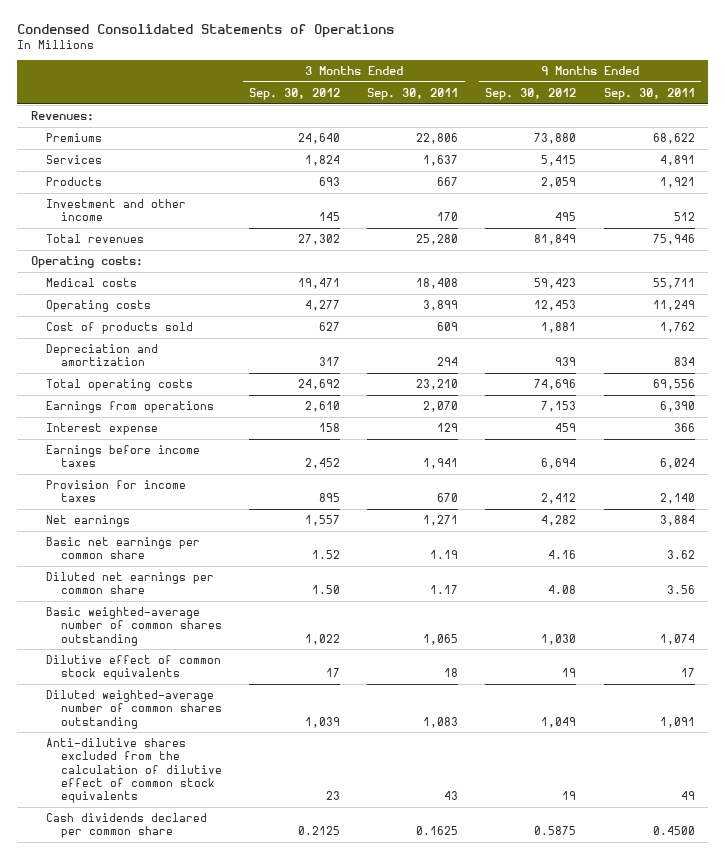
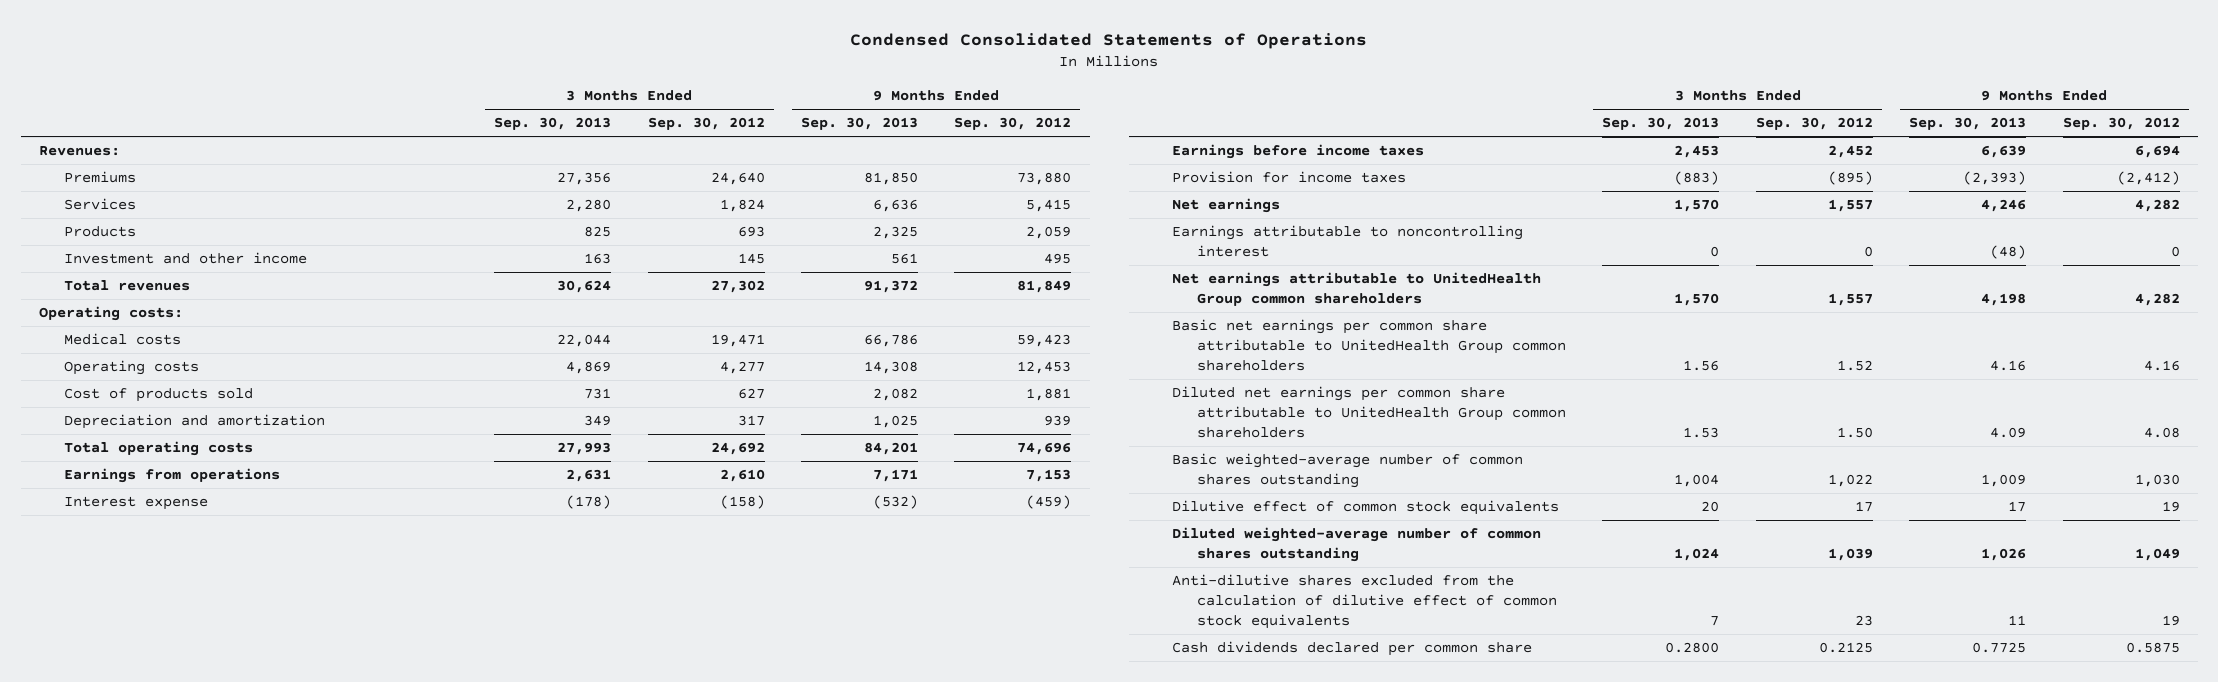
- | 3 Months Ended Sep. 30, 2012 | 3 Months Ended Sep. 30, 2011 | 9 Months Ended Sep. 30, 2012 | 9 Months Ended Sep. 30, 2011
+ | 3 Months Ended Sep. 30, 2013 | 3 Months Ended Sep. 30, 2012 | 9 Months Ended Sep. 30, 2013 | 9 Months Ended Sep. 30, 2012
- Interest expense | 158 | 129 | 459 | 366
+ Interest expense | (178) | (158) | (532) | (459)
- Provision for income taxes | 895 | 670 | 2,412 | 2,140
+ Provision for income taxes | (883) | (895) | (2,393) | (2,412)
- Basic net earnings per common share | 1.52 | 1.19 | 4.16 | 3.62
- Diluted net earnings per common share | 1.50 | 1.17 | 4.08 | 3.56
+ Earnings attributable to noncontrolling interest | 0 | 0 | (48) | 0
+ Net earnings attributable to UnitedHealth Group common shareholders | 1,570 | 1,557 | 4,198 | 4,282
+ Basic net earnings per common share attributable to UnitedHealth Group common shareholders | 1.56 | 1.52 | 4.16 | 4.16
+ Diluted net earnings per common share attributable to UnitedHealth Group common shareholders | 1.53 | 1.50 | 4.09 | 4.08

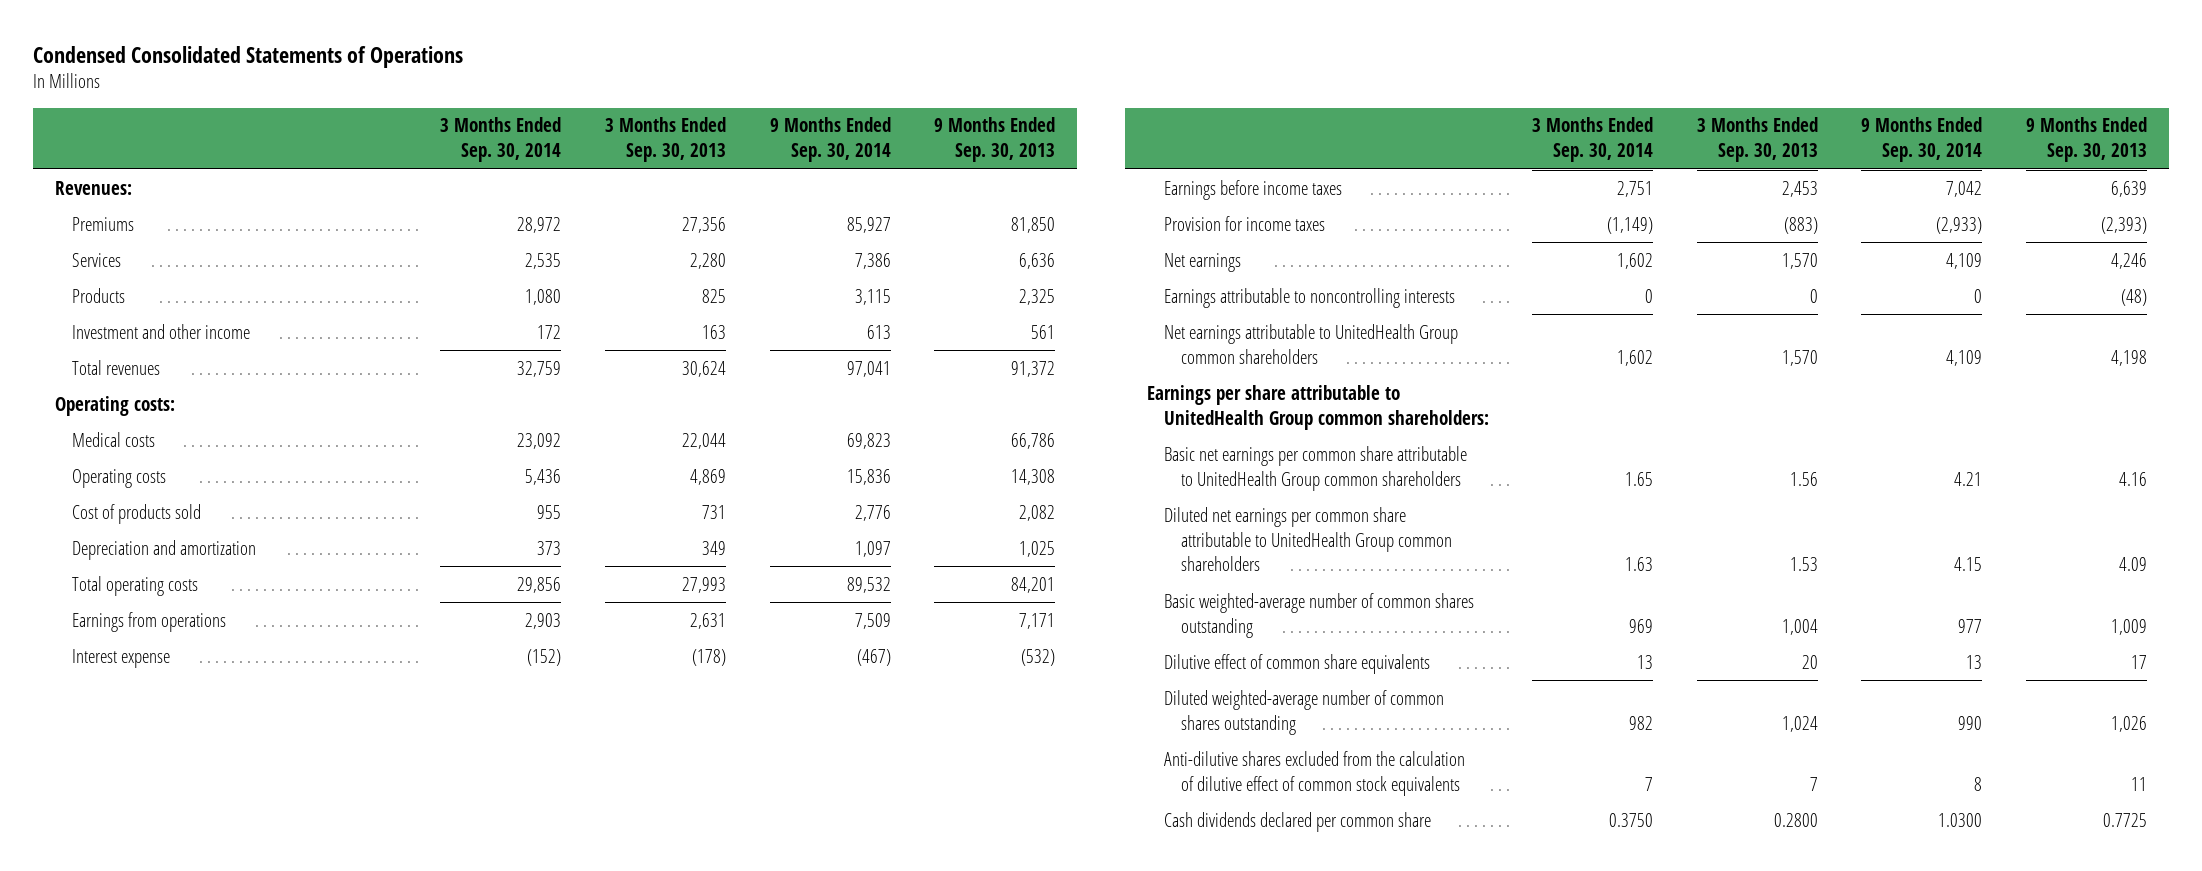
- | 3 Months Ended Sep. 30, 2013 | 3 Months Ended Sep. 30, 2012 | 9 Months Ended Sep. 30, 2013 | 9 Months Ended Sep. 30, 2012
+ | 3 Months Ended Sep. 30, 2014 | 3 Months Ended Sep. 30, 2013 | 9 Months Ended Sep. 30, 2014 | 9 Months Ended Sep. 30, 2013
- Earnings attributable to noncontrolling interest | 0 | 0 | (48) | 0
+ Earnings attributable to noncontrolling interests | 0 | 0 | 0 | (48)
+ Earnings per share attributable to UnitedHealth Group common shareholders:
- Dilutive effect of common stock equivalents | 20 | 17 | 17 | 19
+ Dilutive effect of common share equivalents | 13 | 20 | 13 | 17

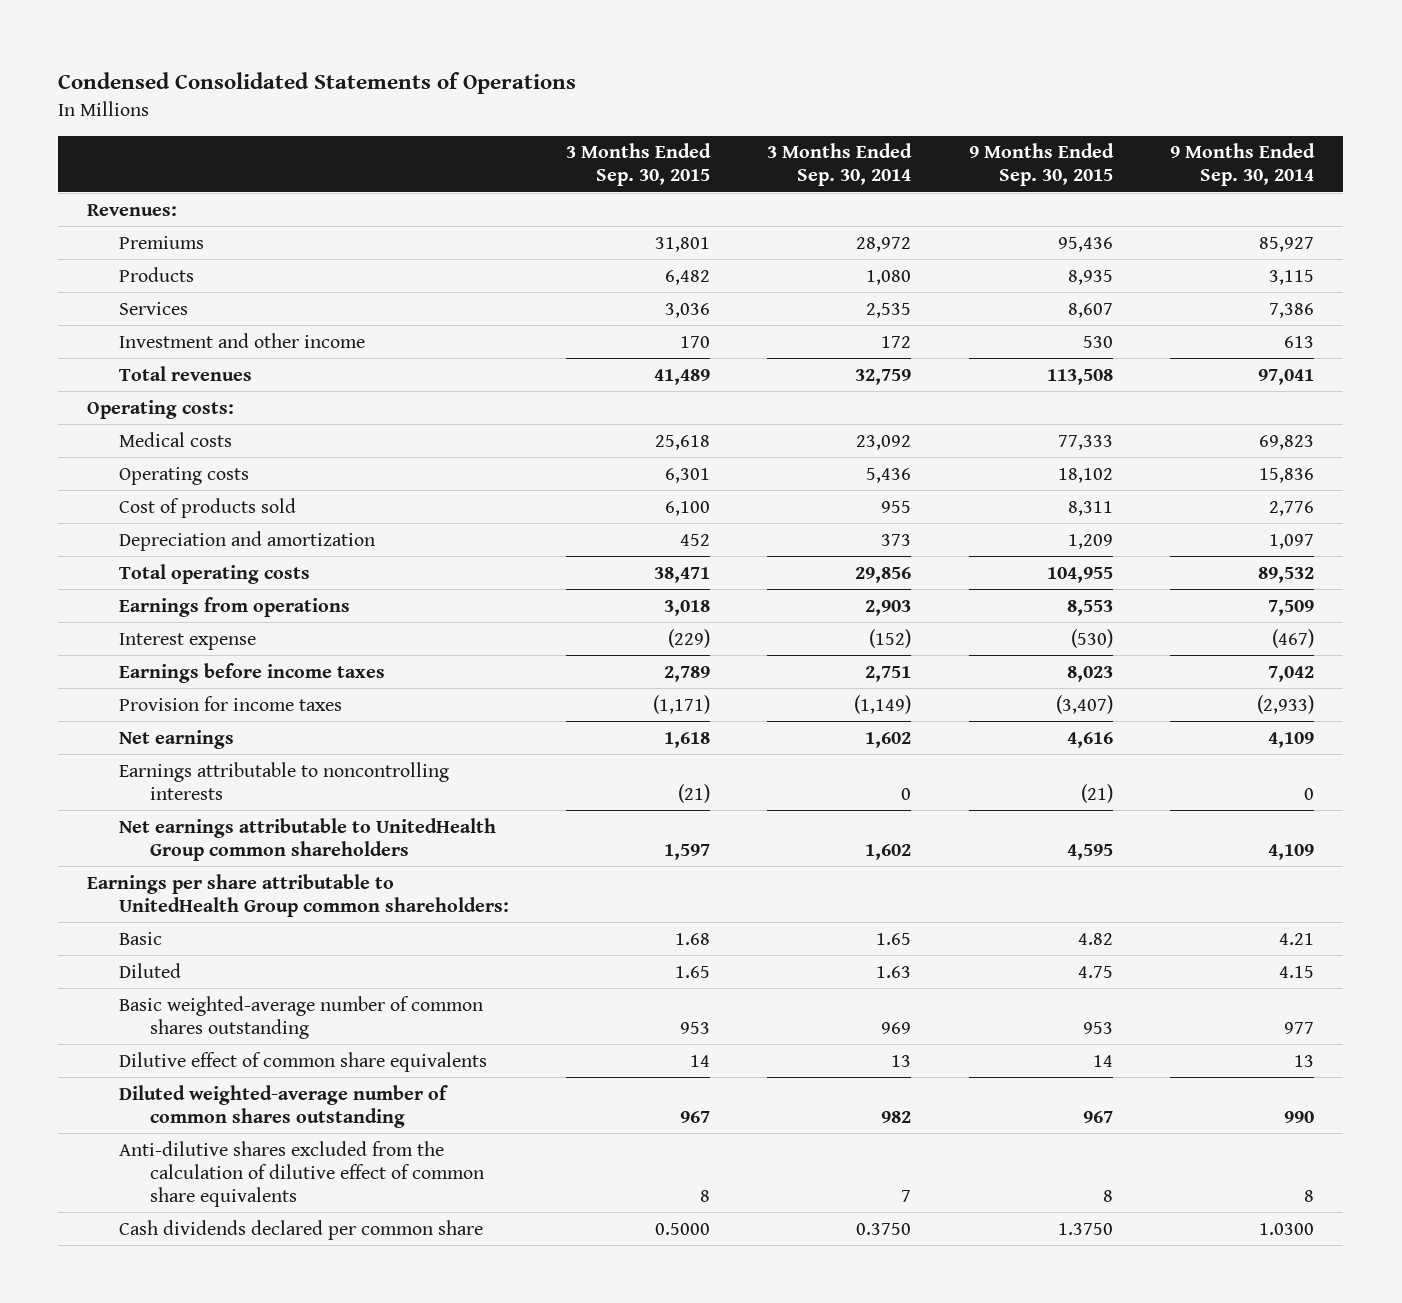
- | 3 Months Ended Sep. 30, 2014 | 3 Months Ended Sep. 30, 2013 | 9 Months Ended Sep. 30, 2014 | 9 Months Ended Sep. 30, 2013
+ | 3 Months Ended Sep. 30, 2015 | 3 Months Ended Sep. 30, 2014 | 9 Months Ended Sep. 30, 2015 | 9 Months Ended Sep. 30, 2014
moved down: Services | 3,036 | 2,535 | 8,607 | 7,386
- Basic net earnings per common share attributable to UnitedHealth Group common shareholders | 1.65 | 1.56 | 4.21 | 4.16
- Diluted net earnings per common share attributable to UnitedHealth Group common shareholders | 1.63 | 1.53 | 4.15 | 4.09
+ Basic | 1.68 | 1.65 | 4.82 | 4.21
+ Diluted | 1.65 | 1.63 | 4.75 | 4.15
- Anti-dilutive shares excluded from the calculation of dilutive effect of common stock equivalents | 7 | 7 | 8 | 11
+ Anti-dilutive shares excluded from the calculation of dilutive effect of common share equivalents | 8 | 7 | 8 | 8

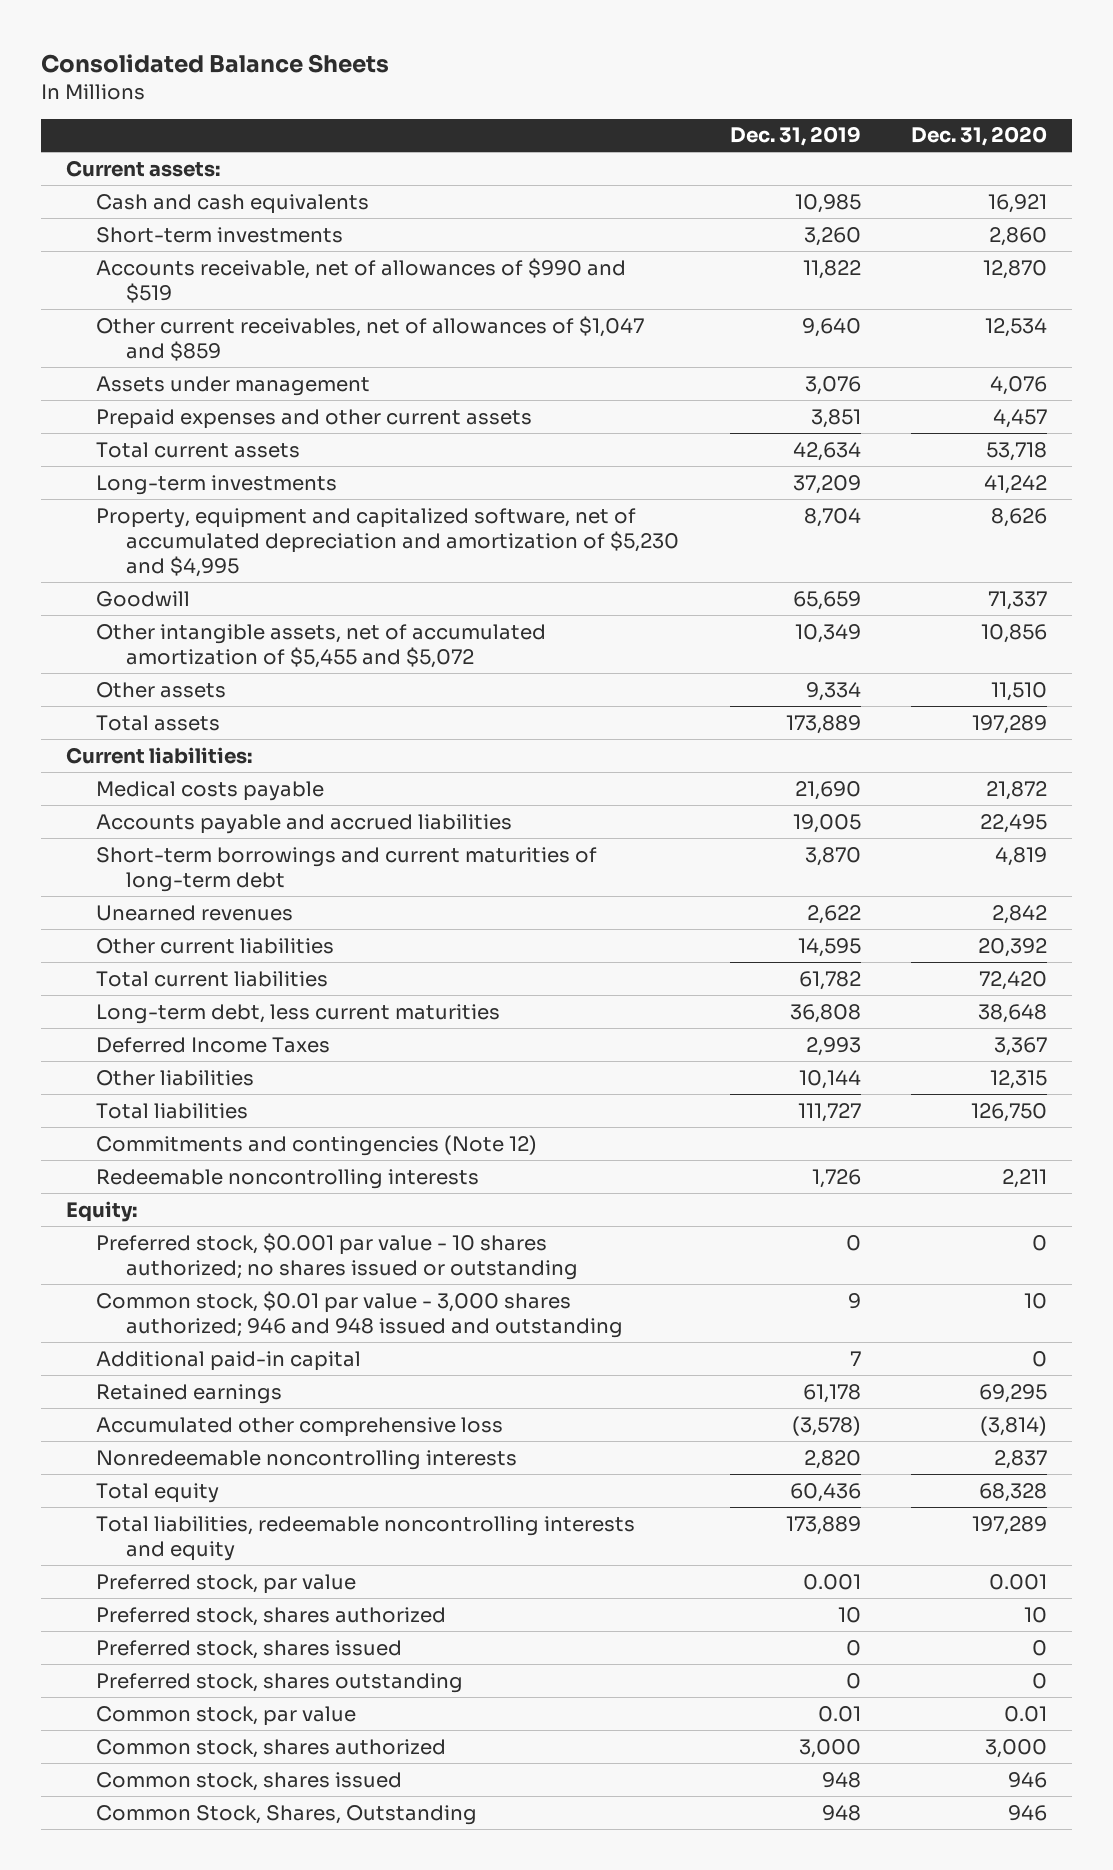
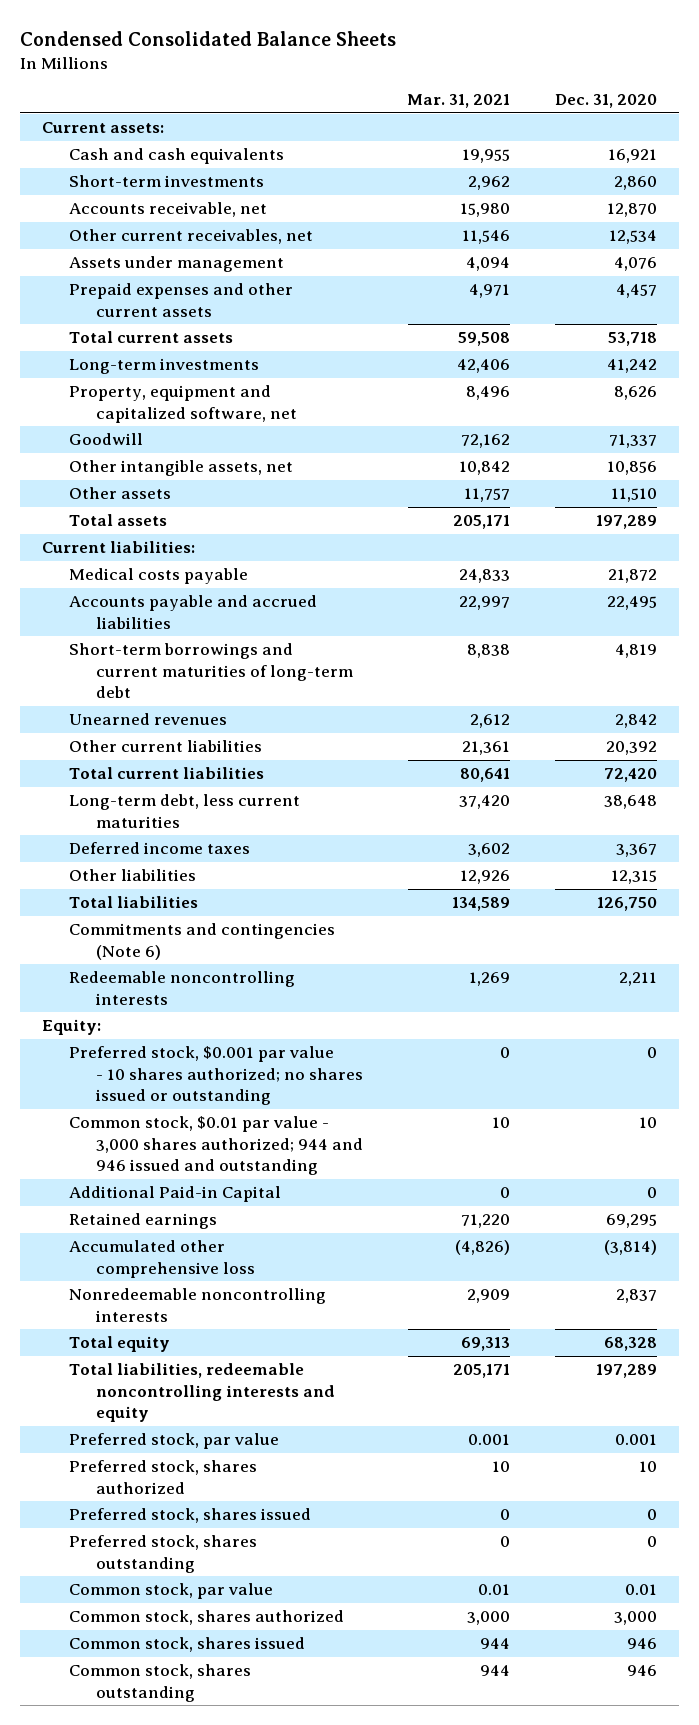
- Consolidated Balance Sheets
+ Condensed Consolidated Balance Sheets
- | Dec. 31, 2019 | Dec. 31, 2020
+ | Mar. 31, 2021 | Dec. 31, 2020
- Accounts receivable, net of allowances of $990 and $519 | 11,822 | 12,870
- Other current receivables, net of allowances of $1,047 and $859 | 9,640 | 12,534
+ Accounts receivable, net | 15,980 | 12,870
+ Other current receivables, net | 11,546 | 12,534
- Property, equipment and capitalized software, net of accumulated depreciation and amortization of $5,230 and $4,995 | 8,704 | 8,626
+ Property, equipment and capitalized software, net | 8,496 | 8,626
- Other intangible assets, net of accumulated amortization of $5,455 and $5,072 | 10,349 | 10,856
+ Other intangible assets, net | 10,842 | 10,856
- Deferred Income Taxes | 2,993 | 3,367
+ Deferred income taxes | 3,602 | 3,367
- Commitments and contingencies (Note 12)
+ Commitments and contingencies (Note 6)
- Common stock, $0.01 par value - 3,000 shares authorized; 946 and 948 issued and outstanding | 9 | 10
- Additional paid-in capital | 7 | 0
+ Common stock, $0.01 par value - 3,000 shares authorized; 944 and 946 issued and outstanding | 10 | 10
+ Additional Paid-in Capital | 0 | 0
- Common Stock, Shares, Outstanding | 948 | 946
+ Common stock, shares outstanding | 944 | 946

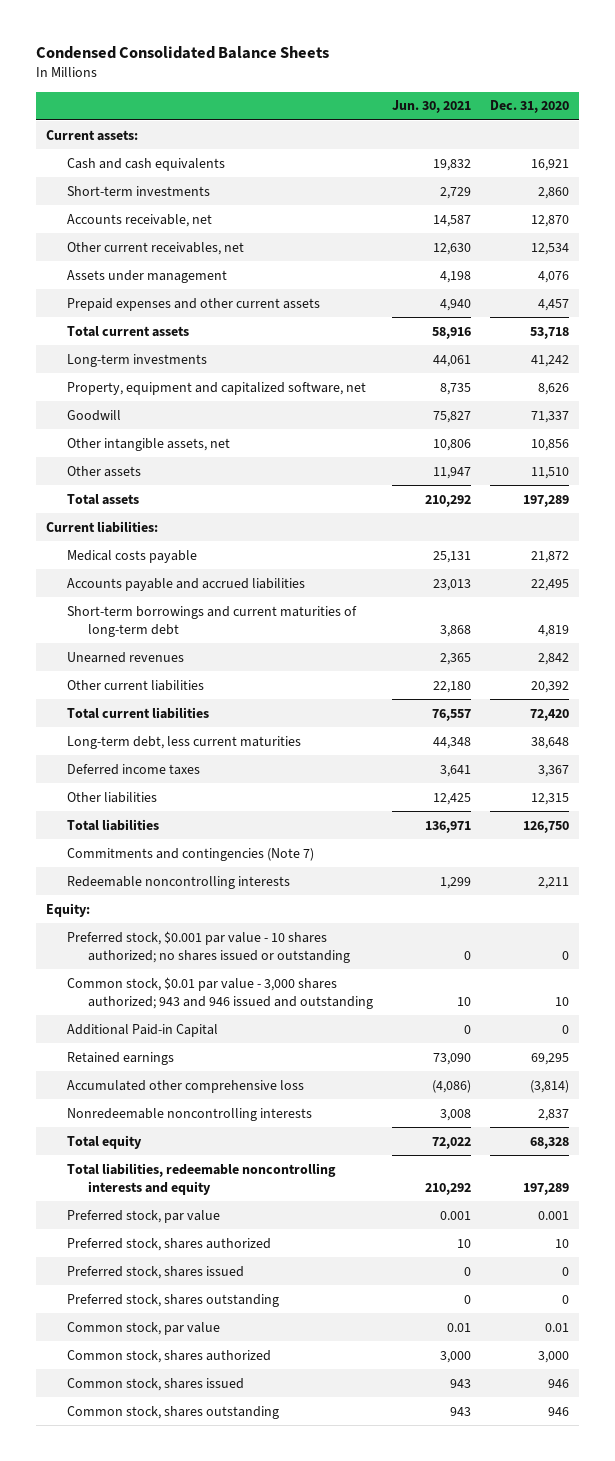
- | Mar. 31, 2021 | Dec. 31, 2020
+ | Jun. 30, 2021 | Dec. 31, 2020
- Commitments and contingencies (Note 6)
+ Commitments and contingencies (Note 7)
- Common stock, $0.01 par value - 3,000 shares authorized; 944 and 946 issued and outstanding | 10 | 10
+ Common stock, $0.01 par value - 3,000 shares authorized; 943 and 946 issued and outstanding | 10 | 10

